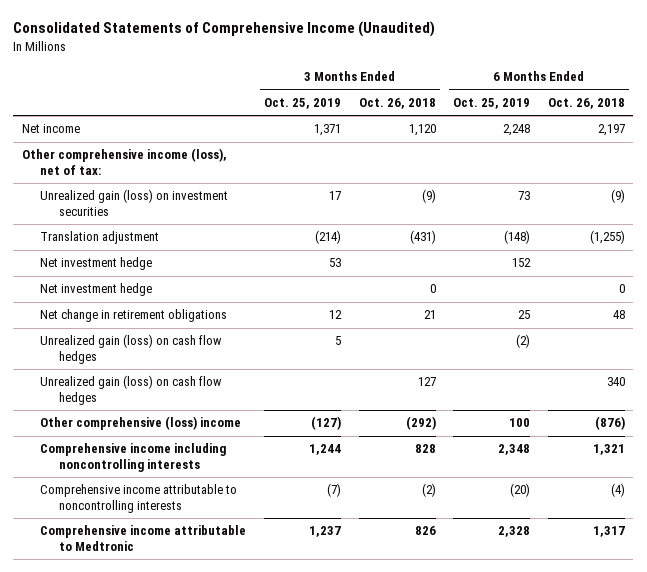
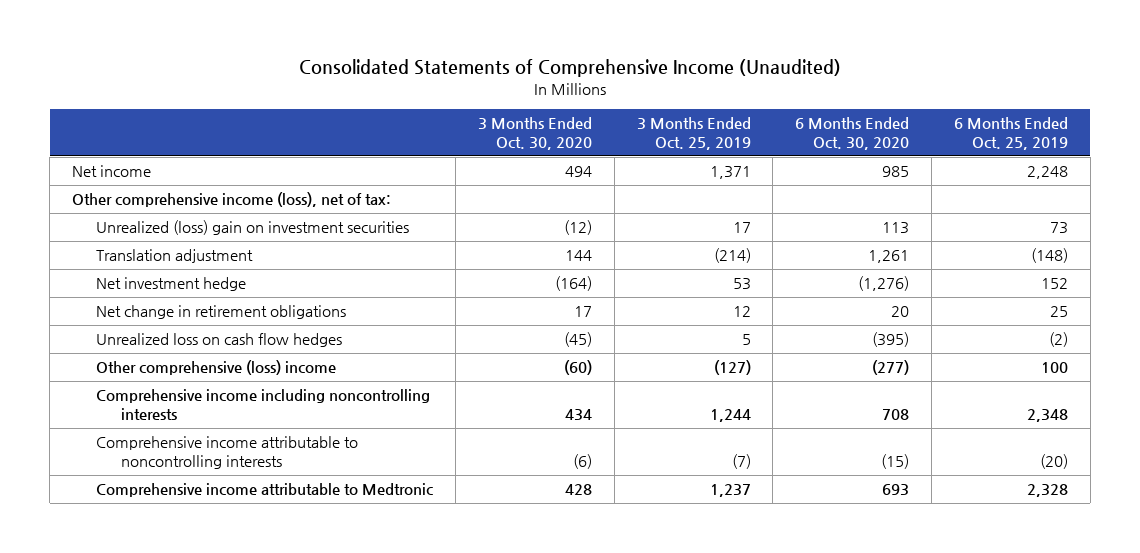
- | 3 Months Ended Oct. 25, 2019 | 3 Months Ended Oct. 26, 2018 | 6 Months Ended Oct. 25, 2019 | 6 Months Ended Oct. 26, 2018
+ | 3 Months Ended Oct. 30, 2020 | 3 Months Ended Oct. 25, 2019 | 6 Months Ended Oct. 30, 2020 | 6 Months Ended Oct. 25, 2019
- Unrealized gain (loss) on investment securities | 17 | (9) | 73 | (9)
+ Unrealized (loss) gain on investment securities | (12) | 17 | 113 | 73
- Net investment hedge | | 0 | | 0
- Unrealized gain (loss) on cash flow hedges | 5 | | (2) |
- Unrealized gain (loss) on cash flow hedges | | 127 | | 340
+ Unrealized loss on cash flow hedges | (45) | 5 | (395) | (2)

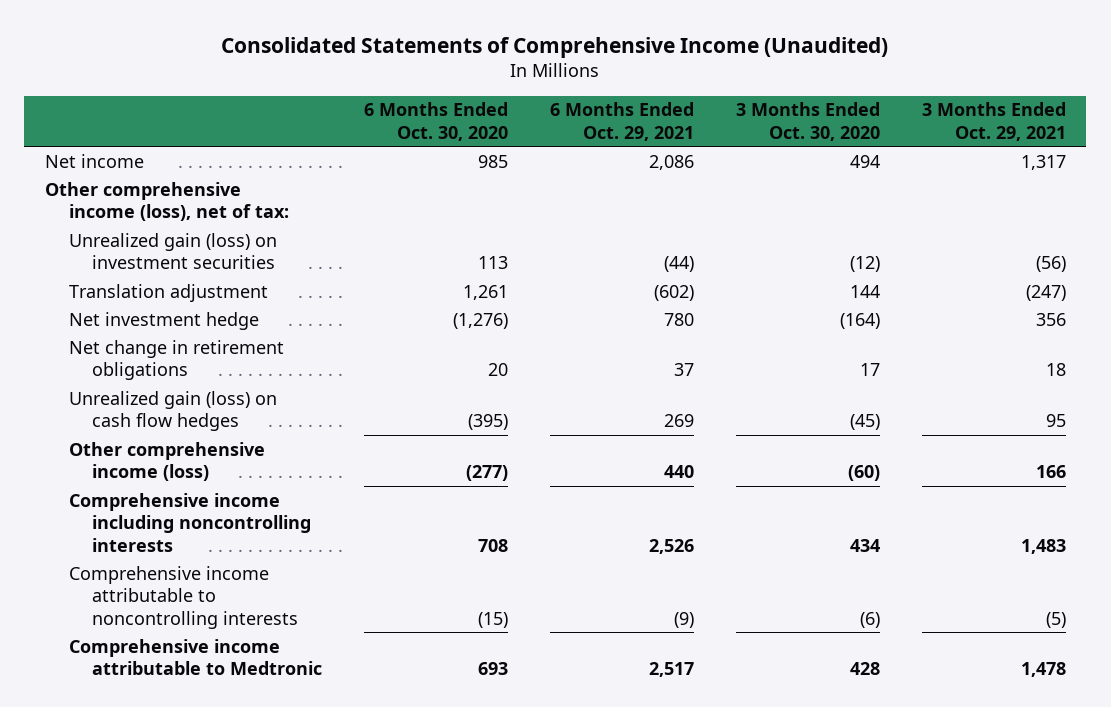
- | 3 Months Ended Oct. 30, 2020 | 3 Months Ended Oct. 25, 2019 | 6 Months Ended Oct. 30, 2020 | 6 Months Ended Oct. 25, 2019
+ | 6 Months Ended Oct. 30, 2020 | 6 Months Ended Oct. 29, 2021 | 3 Months Ended Oct. 30, 2020 | 3 Months Ended Oct. 29, 2021
- Unrealized (loss) gain on investment securities | (12) | 17 | 113 | 73
+ Unrealized gain (loss) on investment securities | 113 | (44) | (12) | (56)
- Unrealized loss on cash flow hedges | (45) | 5 | (395) | (2)
- Other comprehensive (loss) income | (60) | (127) | (277) | 100
+ Unrealized gain (loss) on cash flow hedges | (395) | 269 | (45) | 95
+ Other comprehensive income (loss) | (277) | 440 | (60) | 166

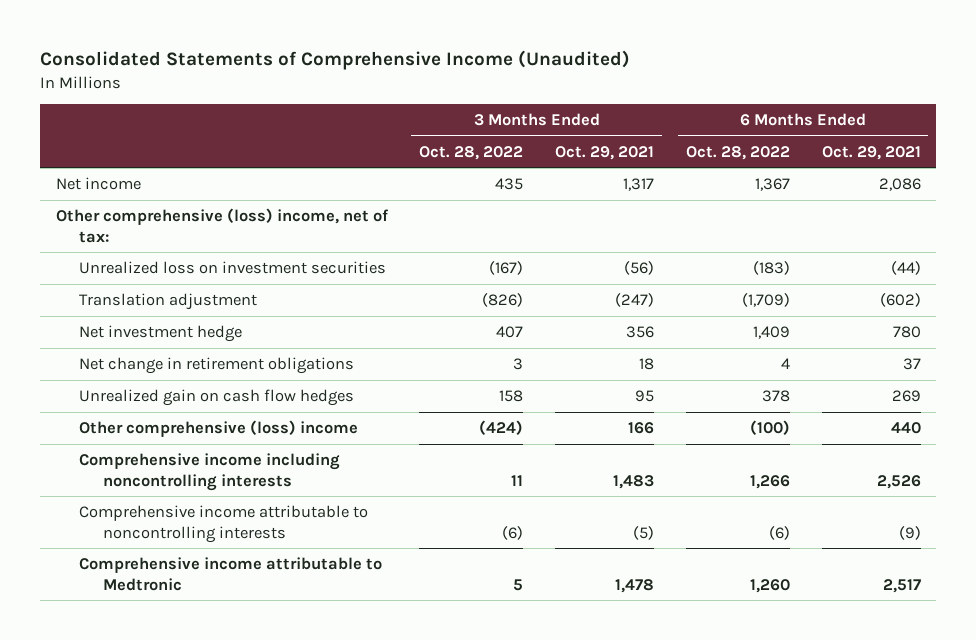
- | 6 Months Ended Oct. 30, 2020 | 6 Months Ended Oct. 29, 2021 | 3 Months Ended Oct. 30, 2020 | 3 Months Ended Oct. 29, 2021
+ | 3 Months Ended Oct. 28, 2022 | 3 Months Ended Oct. 29, 2021 | 6 Months Ended Oct. 28, 2022 | 6 Months Ended Oct. 29, 2021
- Other comprehensive income (loss), net of tax:
- Unrealized gain (loss) on investment securities | 113 | (44) | (12) | (56)
+ Other comprehensive (loss) income, net of tax:
+ Unrealized loss on investment securities | (167) | (56) | (183) | (44)
- Unrealized gain (loss) on cash flow hedges | (395) | 269 | (45) | 95
- Other comprehensive income (loss) | (277) | 440 | (60) | 166
+ Unrealized gain on cash flow hedges | 158 | 95 | 378 | 269
+ Other comprehensive (loss) income | (424) | 166 | (100) | 440

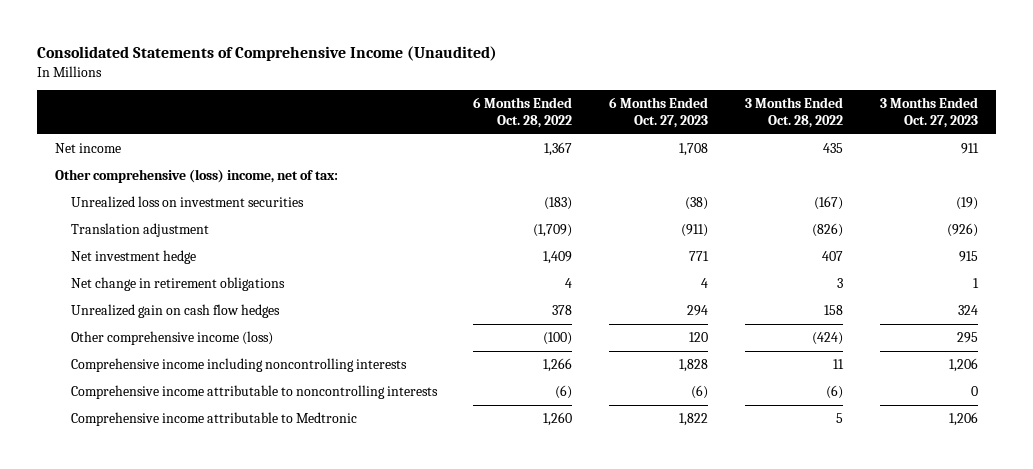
- | 3 Months Ended Oct. 28, 2022 | 3 Months Ended Oct. 29, 2021 | 6 Months Ended Oct. 28, 2022 | 6 Months Ended Oct. 29, 2021
+ | 6 Months Ended Oct. 28, 2022 | 6 Months Ended Oct. 27, 2023 | 3 Months Ended Oct. 28, 2022 | 3 Months Ended Oct. 27, 2023
- Other comprehensive (loss) income | (424) | 166 | (100) | 440
+ Other comprehensive income (loss) | (100) | 120 | (424) | 295

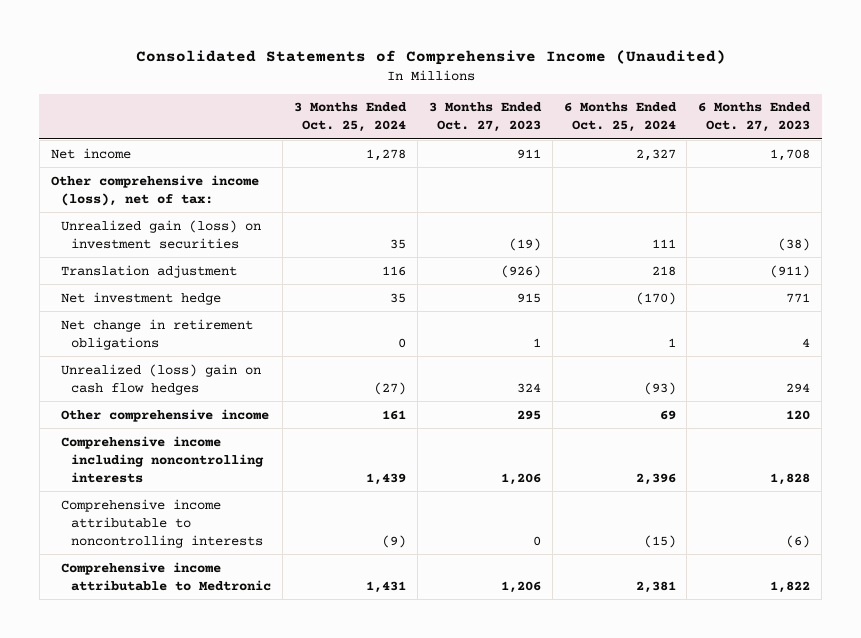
- | 6 Months Ended Oct. 28, 2022 | 6 Months Ended Oct. 27, 2023 | 3 Months Ended Oct. 28, 2022 | 3 Months Ended Oct. 27, 2023
+ | 3 Months Ended Oct. 25, 2024 | 3 Months Ended Oct. 27, 2023 | 6 Months Ended Oct. 25, 2024 | 6 Months Ended Oct. 27, 2023
- Other comprehensive (loss) income, net of tax:
- Unrealized loss on investment securities | (183) | (38) | (167) | (19)
+ Other comprehensive income (loss), net of tax:
+ Unrealized gain (loss) on investment securities | 35 | (19) | 111 | (38)
- Unrealized gain on cash flow hedges | 378 | 294 | 158 | 324
- Other comprehensive income (loss) | (100) | 120 | (424) | 295
+ Unrealized (loss) gain on cash flow hedges | (27) | 324 | (93) | 294
+ Other comprehensive income | 161 | 295 | 69 | 120

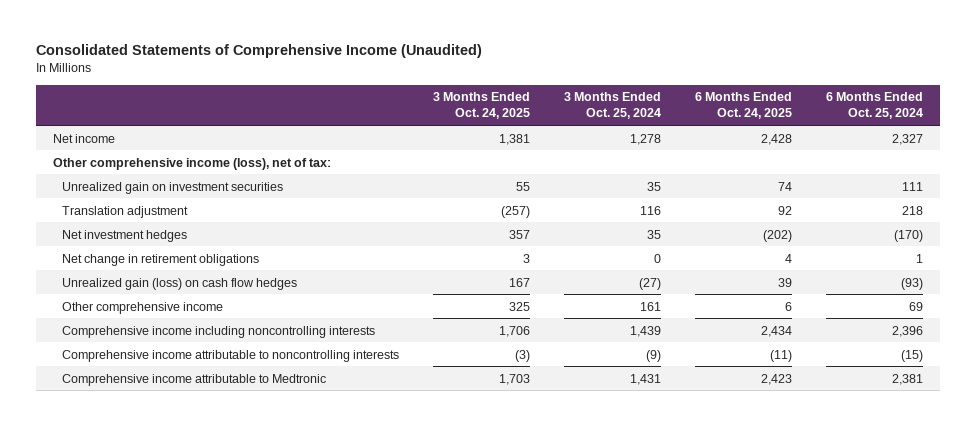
- | 3 Months Ended Oct. 25, 2024 | 3 Months Ended Oct. 27, 2023 | 6 Months Ended Oct. 25, 2024 | 6 Months Ended Oct. 27, 2023
+ | 3 Months Ended Oct. 24, 2025 | 3 Months Ended Oct. 25, 2024 | 6 Months Ended Oct. 24, 2025 | 6 Months Ended Oct. 25, 2024
- Unrealized gain (loss) on investment securities | 35 | (19) | 111 | (38)
+ Unrealized gain on investment securities | 55 | 35 | 74 | 111
- Net investment hedge | 35 | 915 | (170) | 771
+ Net investment hedges | 357 | 35 | (202) | (170)
- Unrealized (loss) gain on cash flow hedges | (27) | 324 | (93) | 294
+ Unrealized gain (loss) on cash flow hedges | 167 | (27) | 39 | (93)

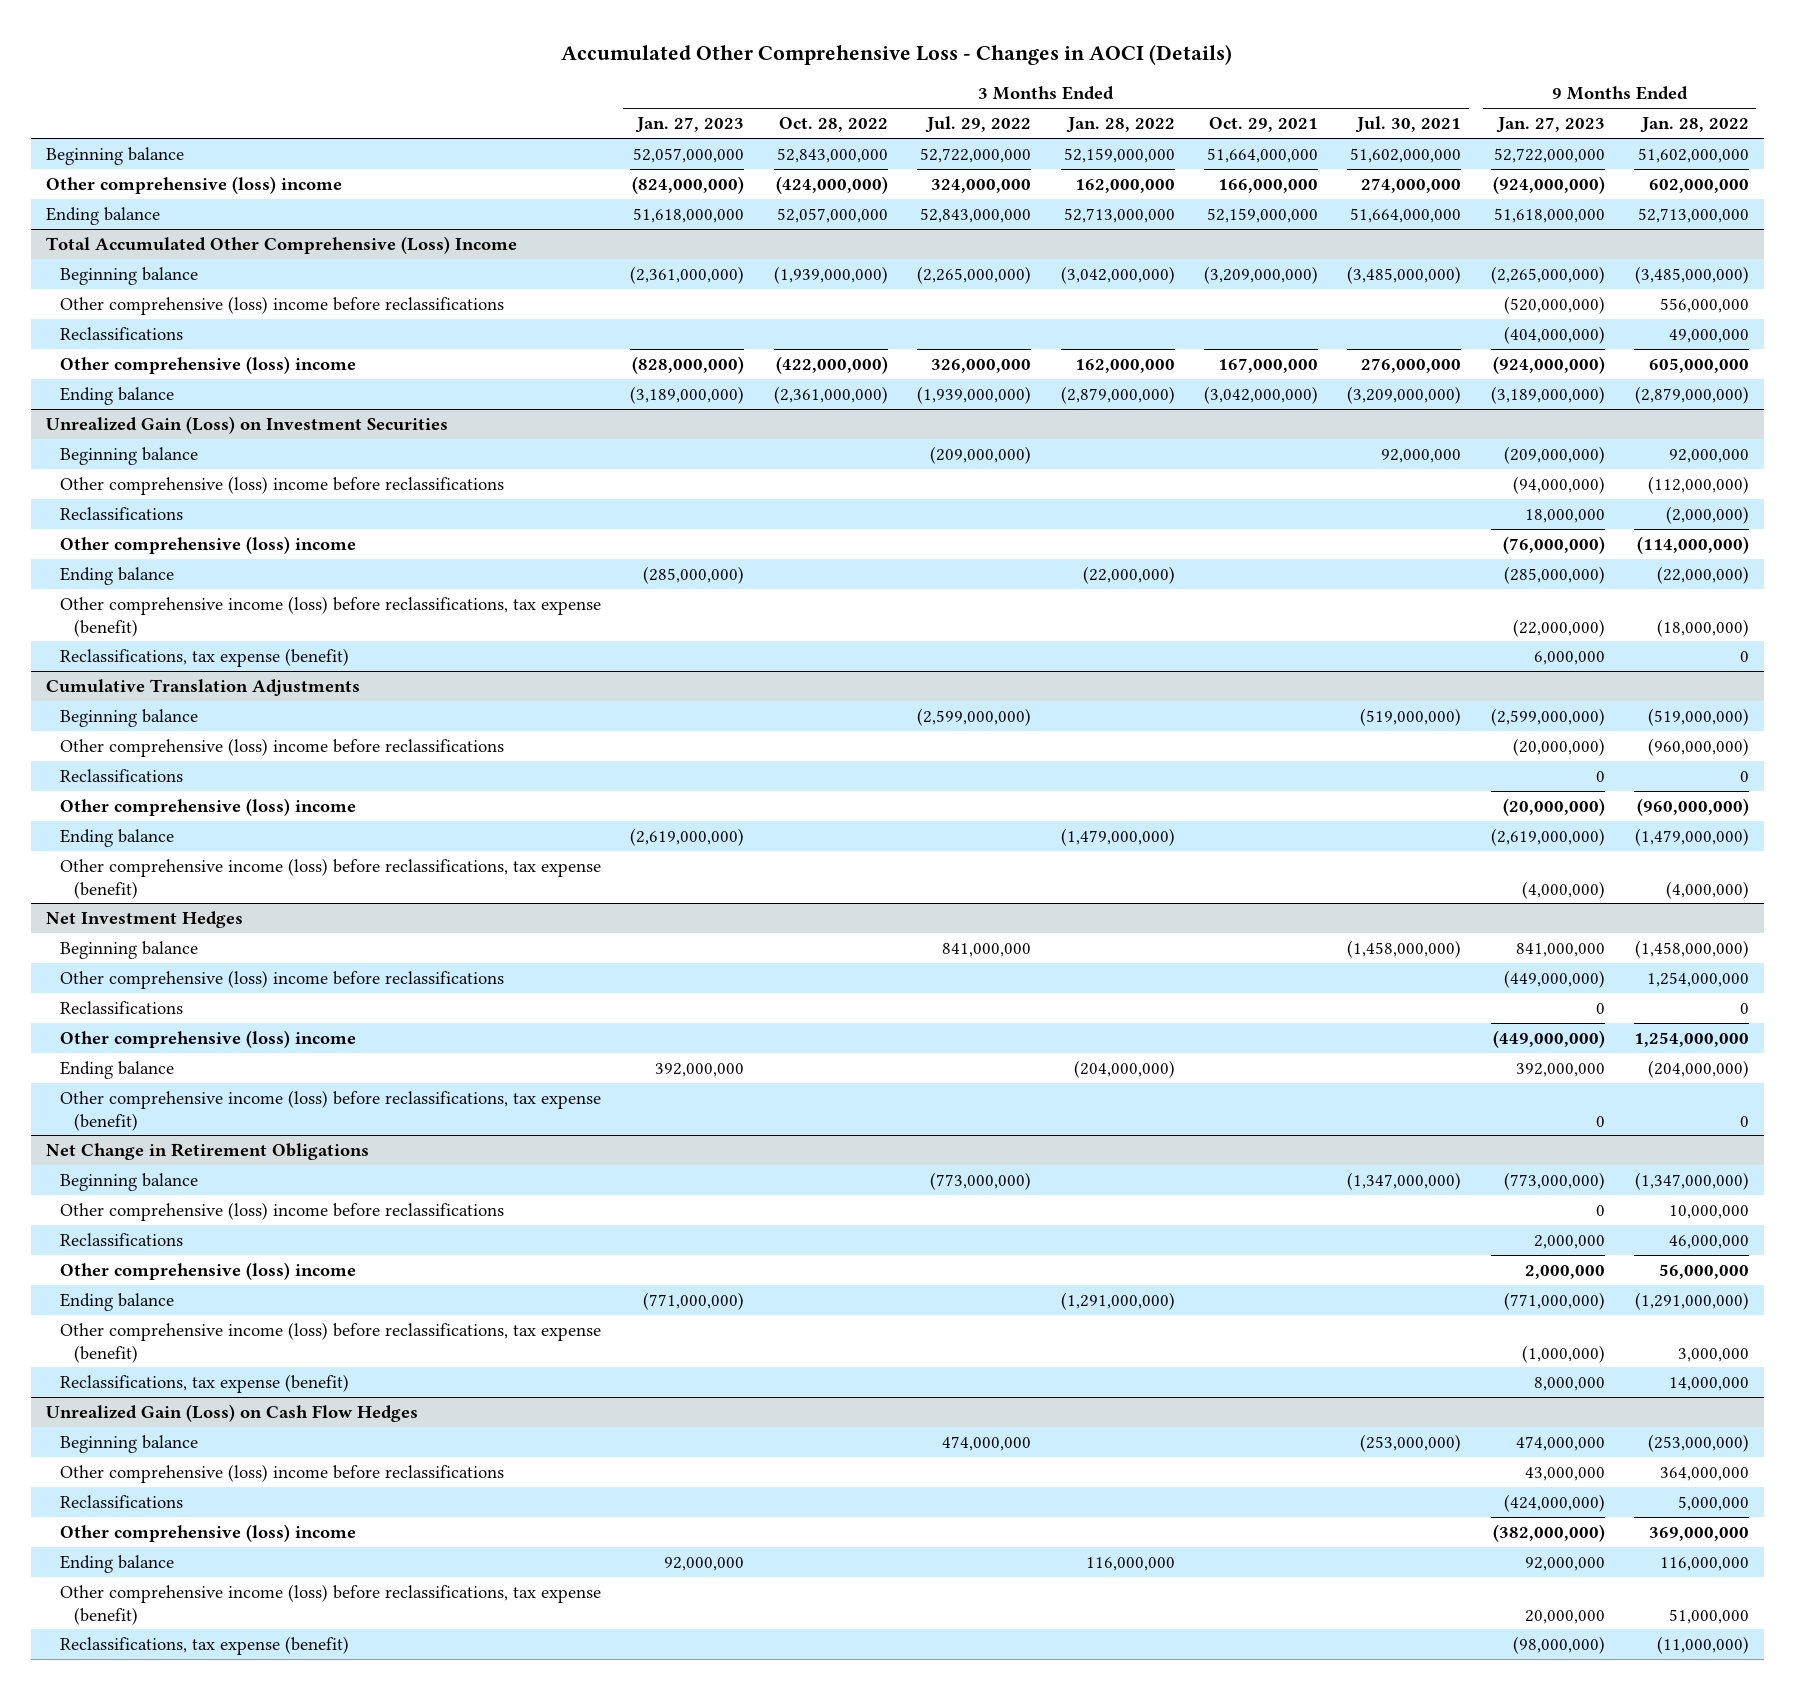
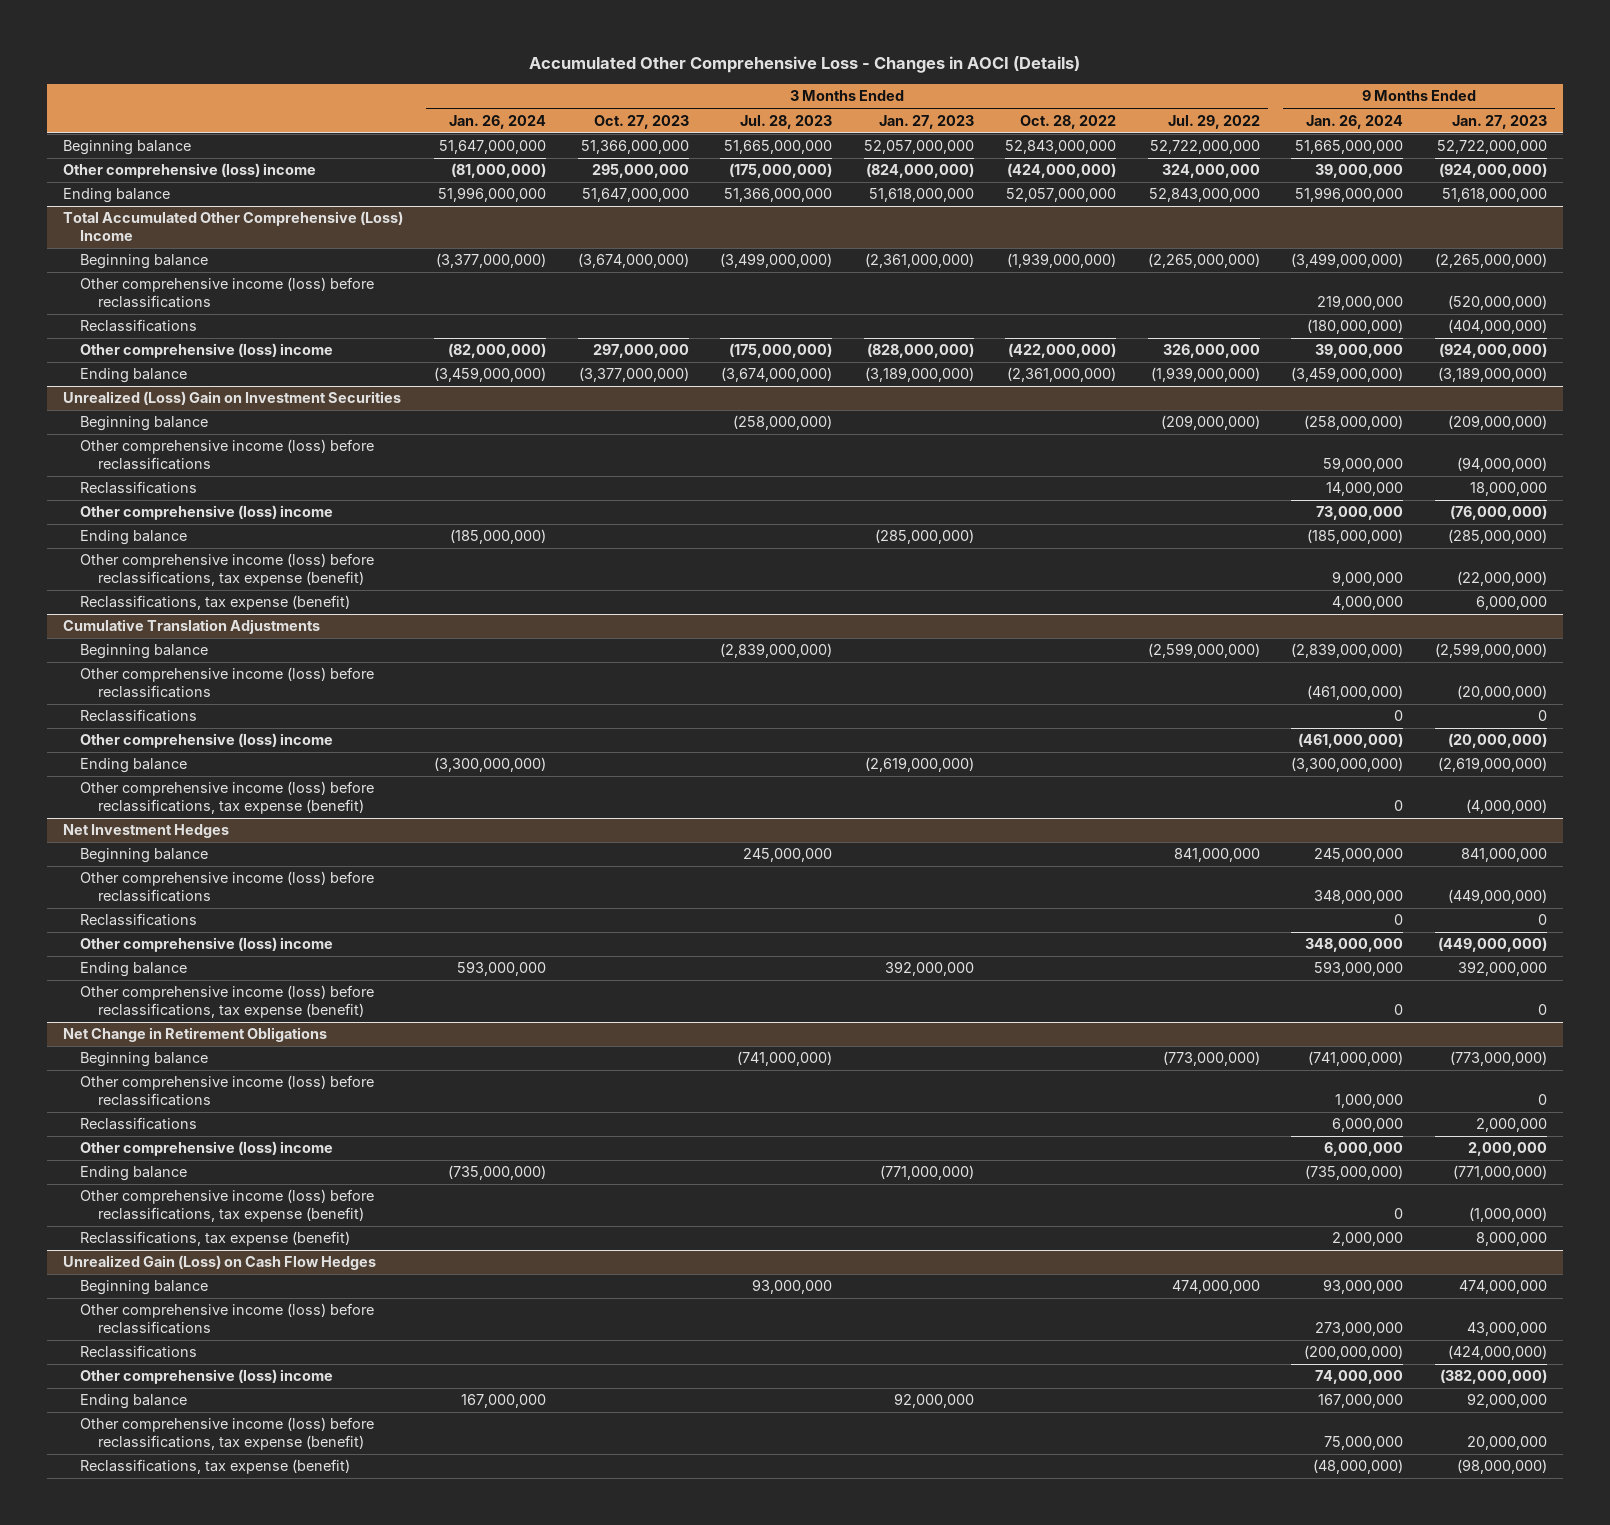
- | 3 Months Ended Jan. 27, 2023 | 3 Months Ended Oct. 28, 2022 | 3 Months Ended Jul. 29, 2022 | 3 Months Ended Jan. 28, 2022 | 3 Months Ended Oct. 29, 2021 | 3 Months Ended Jul. 30, 2021 | 9 Months Ended Jan. 27, 2023 | 9 Months Ended Jan. 28, 2022
+ | 3 Months Ended Jan. 26, 2024 | 3 Months Ended Oct. 27, 2023 | 3 Months Ended Jul. 28, 2023 | 3 Months Ended Jan. 27, 2023 | 3 Months Ended Oct. 28, 2022 | 3 Months Ended Jul. 29, 2022 | 9 Months Ended Jan. 26, 2024 | 9 Months Ended Jan. 27, 2023
@ Total Accumulated Other Comprehensive (Loss) Income
- Other comprehensive (loss) income before reclassifications | | | | | | | (520,000,000) | 556,000,000
+ Other comprehensive income (loss) before reclassifications | | | | | | | 219,000,000 | (520,000,000)
- Unrealized Gain (Loss) on Investment Securities
+ Unrealized (Loss) Gain on Investment Securities
- Other comprehensive (loss) income before reclassifications | | | | | | | (94,000,000) | (112,000,000)
+ Other comprehensive income (loss) before reclassifications | | | | | | | 59,000,000 | (94,000,000)
@ Cumulative Translation Adjustments
- Other comprehensive (loss) income before reclassifications | | | | | | | (20,000,000) | (960,000,000)
+ Other comprehensive income (loss) before reclassifications | | | | | | | (461,000,000) | (20,000,000)
@ Net Investment Hedges
- Other comprehensive (loss) income before reclassifications | | | | | | | (449,000,000) | 1,254,000,000
+ Other comprehensive income (loss) before reclassifications | | | | | | | 348,000,000 | (449,000,000)
@ Net Change in Retirement Obligations
- Other comprehensive (loss) income before reclassifications | | | | | | | 0 | 10,000,000
+ Other comprehensive income (loss) before reclassifications | | | | | | | 1,000,000 | 0
@ Unrealized Gain (Loss) on Cash Flow Hedges
- Other comprehensive (loss) income before reclassifications | | | | | | | 43,000,000 | 364,000,000
+ Other comprehensive income (loss) before reclassifications | | | | | | | 273,000,000 | 43,000,000

